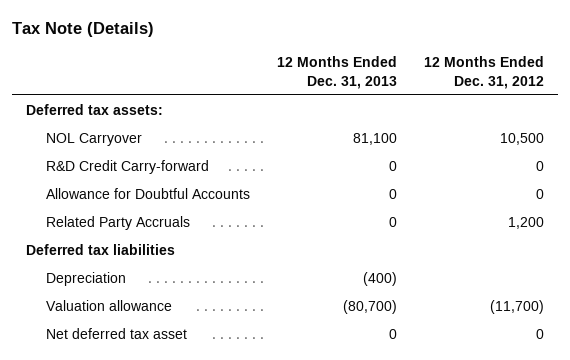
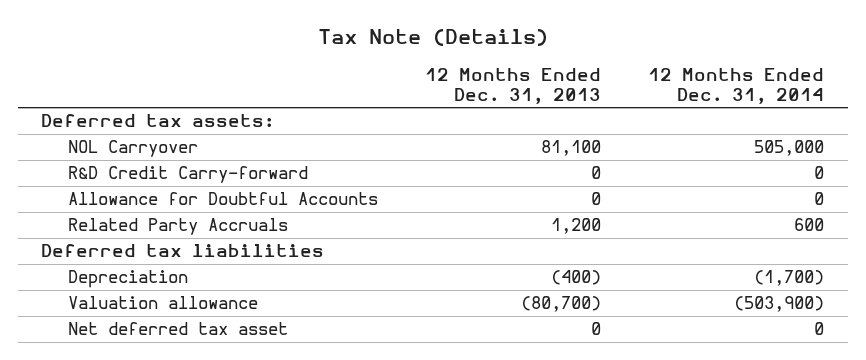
- | 12 Months Ended Dec. 31, 2013 | 12 Months Ended Dec. 31, 2012
+ | 12 Months Ended Dec. 31, 2013 | 12 Months Ended Dec. 31, 2014
- Related Party Accruals | 0 | 1,200
+ Related Party Accruals | 1,200 | 600

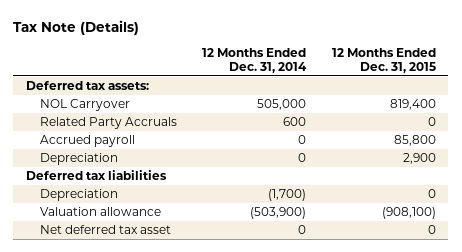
- | 12 Months Ended Dec. 31, 2013 | 12 Months Ended Dec. 31, 2014
+ | 12 Months Ended Dec. 31, 2014 | 12 Months Ended Dec. 31, 2015
- R&D Credit Carry-forward | 0 | 0
- Allowance for Doubtful Accounts | 0 | 0
+ Accrued payroll | 0 | 85,800
+ Depreciation | 0 | 2,900

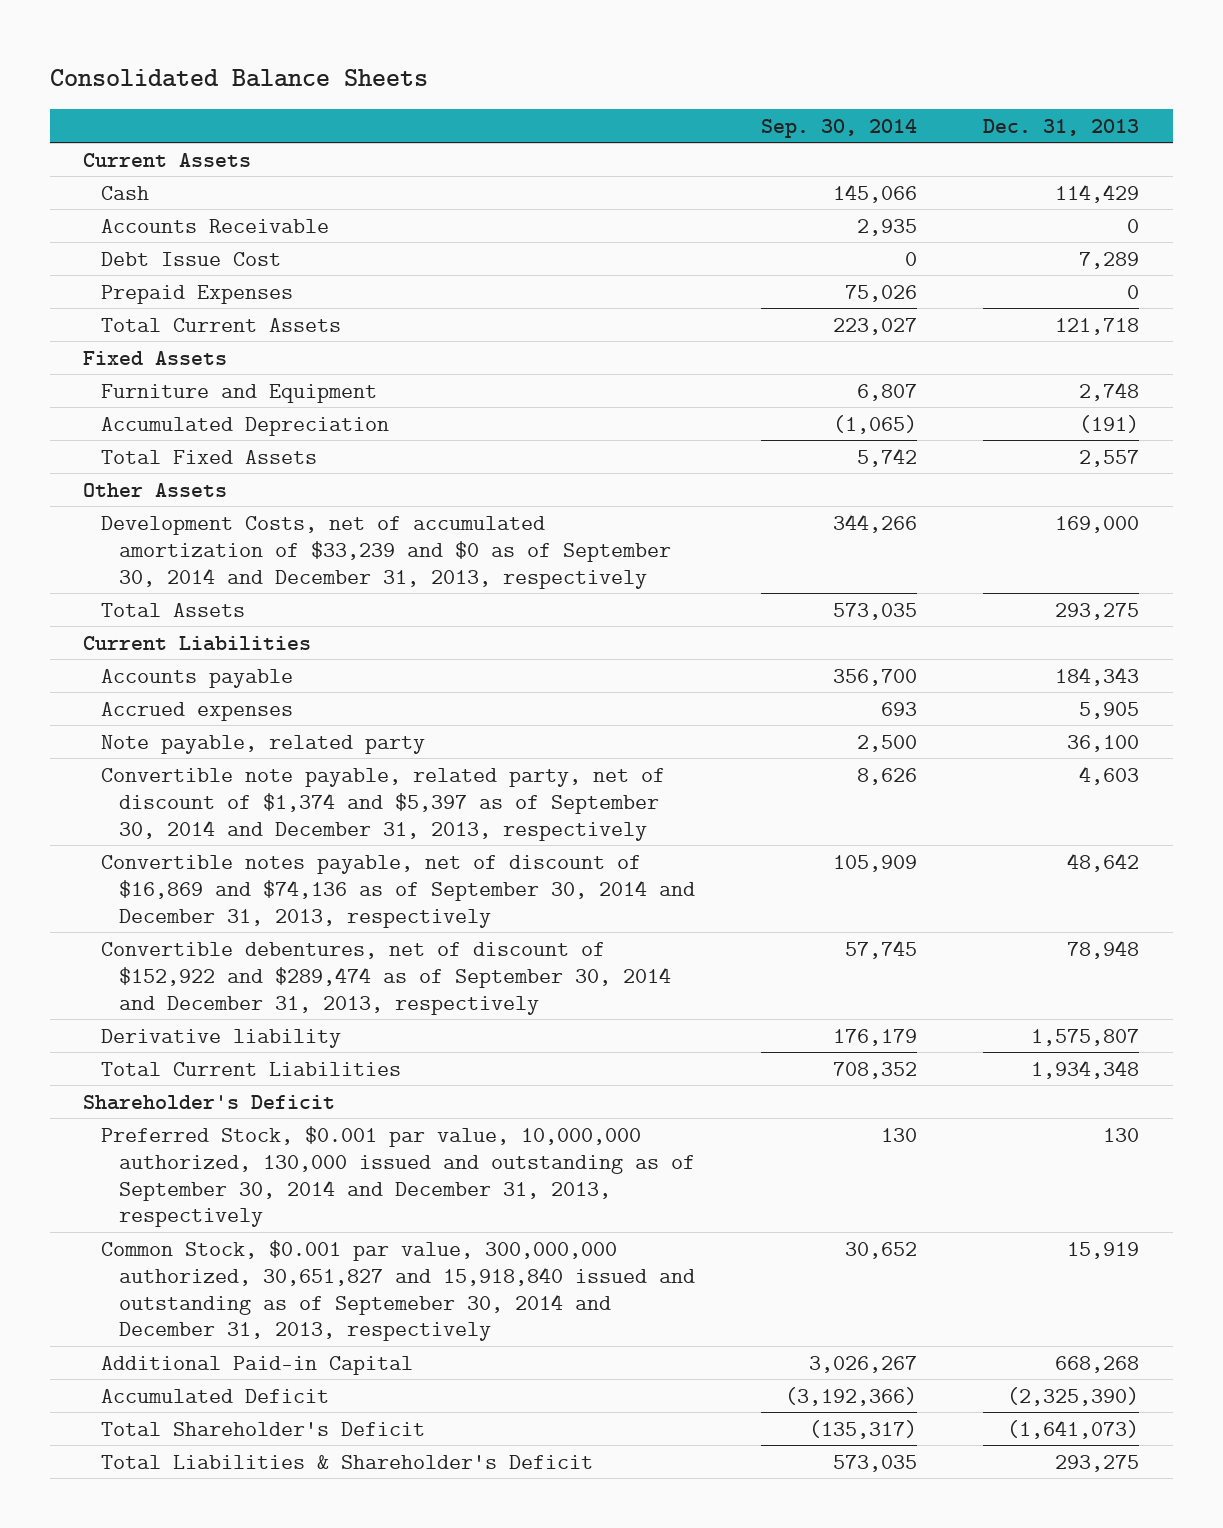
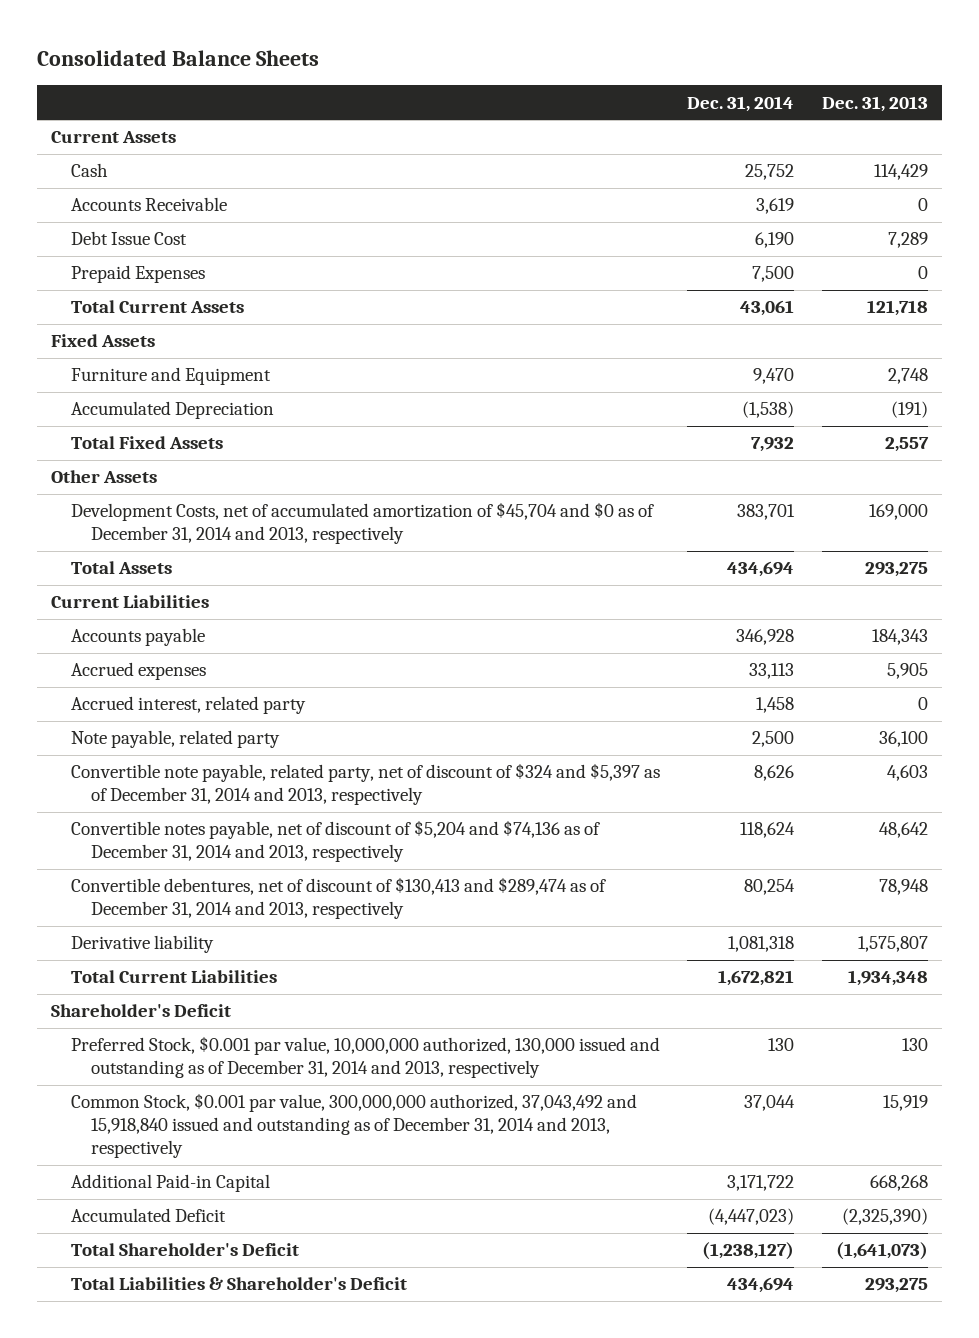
- | Sep. 30, 2014 | Dec. 31, 2013
+ | Dec. 31, 2014 | Dec. 31, 2013
- Development Costs, net of accumulated amortization of $33,239 and $0 as of September 30, 2014 and December 31, 2013, respectively | 344,266 | 169,000
+ Development Costs, net of accumulated amortization of $45,704 and $0 as of December 31, 2014 and 2013, respectively | 383,701 | 169,000
+ Accrued interest, related party | 1,458 | 0
- Convertible note payable, related party, net of discount of $1,374 and $5,397 as of September 30, 2014 and December 31, 2013, respectively | 8,626 | 4,603
- Convertible notes payable, net of discount of $16,869 and $74,136 as of September 30, 2014 and December 31, 2013, respectively | 105,909 | 48,642
- Convertible debentures, net of discount of $152,922 and $289,474 as of September 30, 2014 and December 31, 2013, respectively | 57,745 | 78,948
+ Convertible note payable, related party, net of discount of $324 and $5,397 as of December 31, 2014 and 2013, respectively | 8,626 | 4,603
+ Convertible notes payable, net of discount of $5,204 and $74,136 as of December 31, 2014 and 2013, respectively | 118,624 | 48,642
+ Convertible debentures, net of discount of $130,413 and $289,474 as of December 31, 2014 and 2013, respectively | 80,254 | 78,948
- Preferred Stock, $0.001 par value, 10,000,000 authorized, 130,000 issued and outstanding as of September 30, 2014 and December 31, 2013, respectively | 130 | 130
- Common Stock, $0.001 par value, 300,000,000 authorized, 30,651,827 and 15,918,840 issued and outstanding as of Septemeber 30, 2014 and December 31, 2013, respectively | 30,652 | 15,919
+ Preferred Stock, $0.001 par value, 10,000,000 authorized, 130,000 issued and outstanding as of December 31, 2014 and 2013, respectively | 130 | 130
+ Common Stock, $0.001 par value, 300,000,000 authorized, 37,043,492 and 15,918,840 issued and outstanding as of December 31, 2014 and 2013, respectively | 37,044 | 15,919

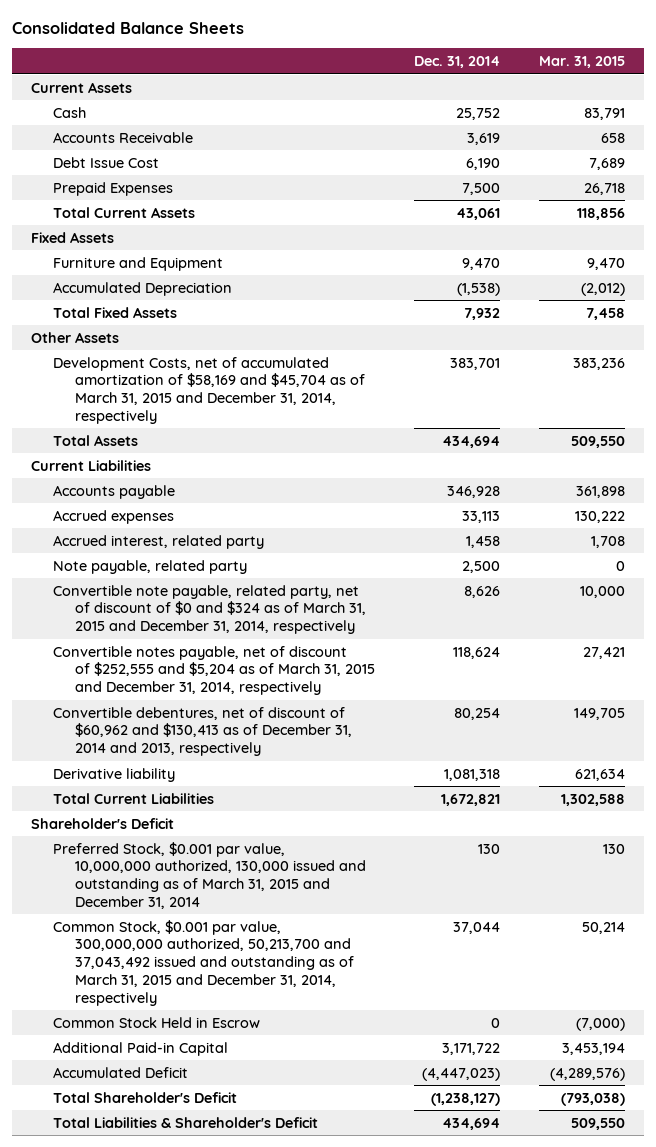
- | Dec. 31, 2014 | Dec. 31, 2013
+ | Dec. 31, 2014 | Mar. 31, 2015
- Development Costs, net of accumulated amortization of $45,704 and $0 as of December 31, 2014 and 2013, respectively | 383,701 | 169,000
+ Development Costs, net of accumulated amortization of $58,169 and $45,704 as of March 31, 2015 and December 31, 2014, respectively | 383,701 | 383,236
- Convertible note payable, related party, net of discount of $324 and $5,397 as of December 31, 2014 and 2013, respectively | 8,626 | 4,603
- Convertible notes payable, net of discount of $5,204 and $74,136 as of December 31, 2014 and 2013, respectively | 118,624 | 48,642
- Convertible debentures, net of discount of $130,413 and $289,474 as of December 31, 2014 and 2013, respectively | 80,254 | 78,948
+ Convertible note payable, related party, net of discount of $0 and $324 as of March 31, 2015 and December 31, 2014, respectively | 8,626 | 10,000
+ Convertible notes payable, net of discount of $252,555 and $5,204 as of March 31, 2015 and December 31, 2014, respectively | 118,624 | 27,421
+ Convertible debentures, net of discount of $60,962 and $130,413 as of December 31, 2014 and 2013, respectively | 80,254 | 149,705
- Preferred Stock, $0.001 par value, 10,000,000 authorized, 130,000 issued and outstanding as of December 31, 2014 and 2013, respectively | 130 | 130
- Common Stock, $0.001 par value, 300,000,000 authorized, 37,043,492 and 15,918,840 issued and outstanding as of December 31, 2014 and 2013, respectively | 37,044 | 15,919
+ Preferred Stock, $0.001 par value, 10,000,000 authorized, 130,000 issued and outstanding as of March 31, 2015 and December 31, 2014 | 130 | 130
+ Common Stock, $0.001 par value, 300,000,000 authorized, 50,213,700 and 37,043,492 issued and outstanding as of March 31, 2015 and December 31, 2014, respectively | 37,044 | 50,214
+ Common Stock Held in Escrow | 0 | (7,000)

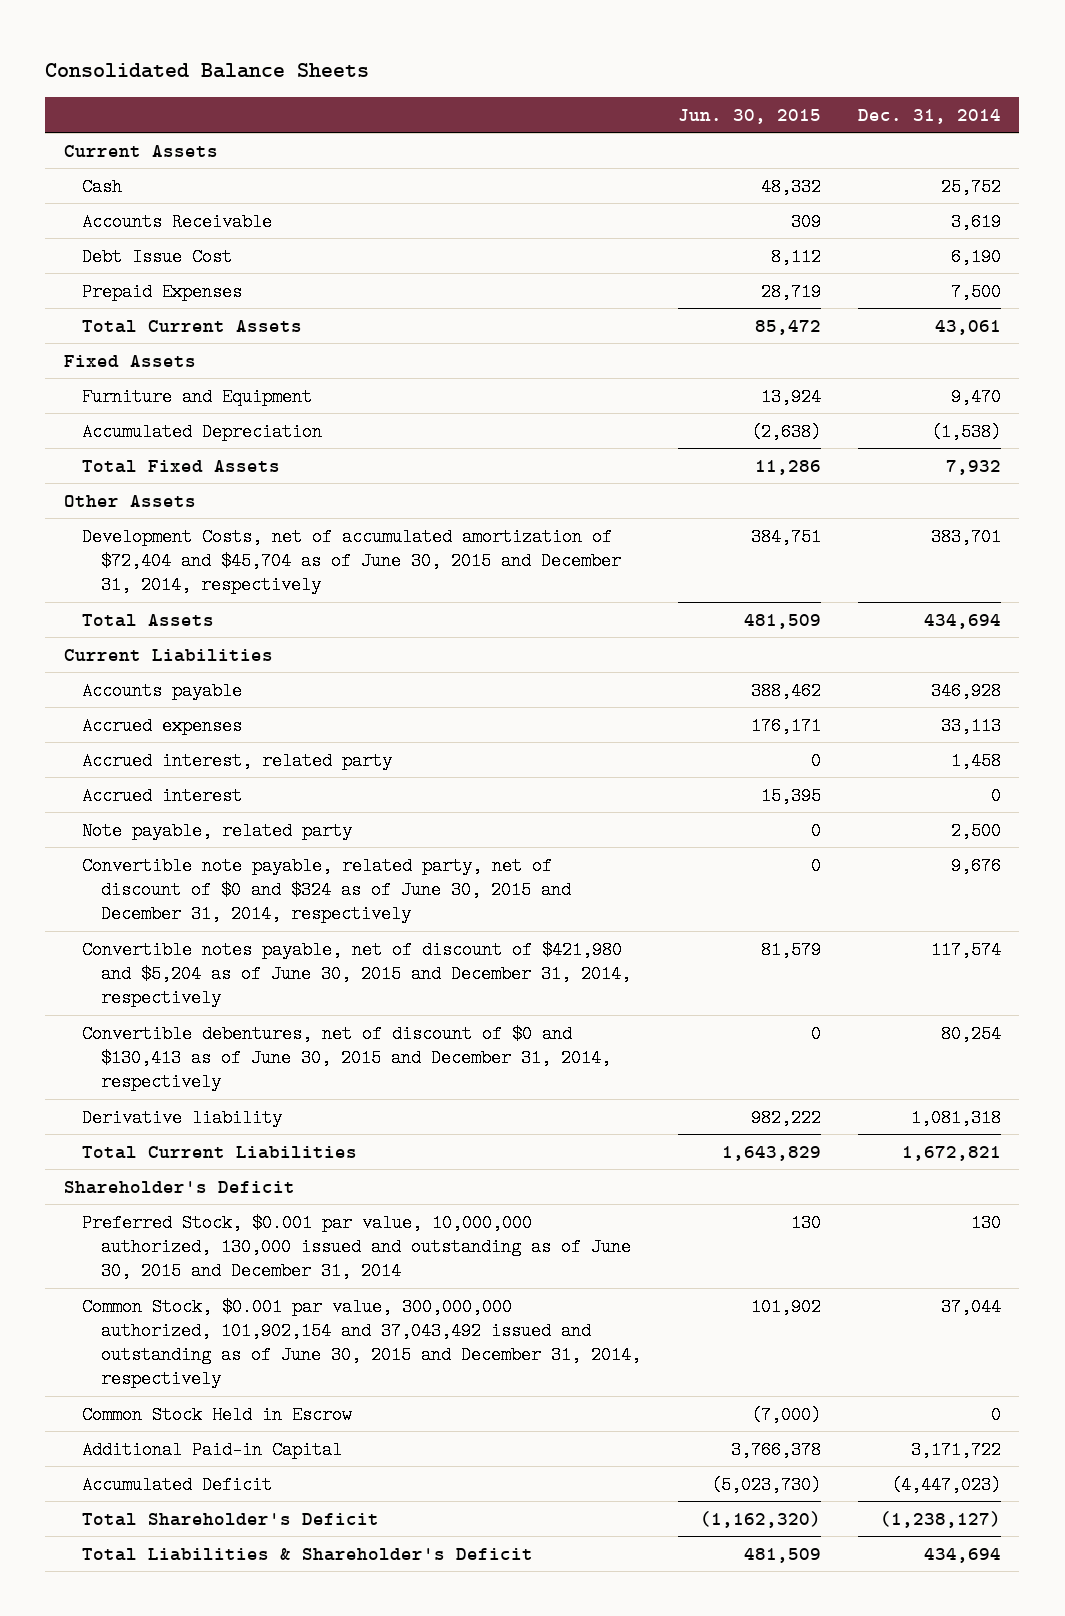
- | Dec. 31, 2014 | Mar. 31, 2015
+ | Jun. 30, 2015 | Dec. 31, 2014
- Development Costs, net of accumulated amortization of $58,169 and $45,704 as of March 31, 2015 and December 31, 2014, respectively | 383,701 | 383,236
+ Development Costs, net of accumulated amortization of $72,404 and $45,704 as of June 30, 2015 and December 31, 2014, respectively | 384,751 | 383,701
+ Accrued interest | 15,395 | 0
- Convertible note payable, related party, net of discount of $0 and $324 as of March 31, 2015 and December 31, 2014, respectively | 8,626 | 10,000
- Convertible notes payable, net of discount of $252,555 and $5,204 as of March 31, 2015 and December 31, 2014, respectively | 118,624 | 27,421
- Convertible debentures, net of discount of $60,962 and $130,413 as of December 31, 2014 and 2013, respectively | 80,254 | 149,705
+ Convertible note payable, related party, net of discount of $0 and $324 as of June 30, 2015 and December 31, 2014, respectively | 0 | 9,676
+ Convertible notes payable, net of discount of $421,980 and $5,204 as of June 30, 2015 and December 31, 2014, respectively | 81,579 | 117,574
+ Convertible debentures, net of discount of $0 and $130,413 as of June 30, 2015 and December 31, 2014, respectively | 0 | 80,254
- Preferred Stock, $0.001 par value, 10,000,000 authorized, 130,000 issued and outstanding as of March 31, 2015 and December 31, 2014 | 130 | 130
- Common Stock, $0.001 par value, 300,000,000 authorized, 50,213,700 and 37,043,492 issued and outstanding as of March 31, 2015 and December 31, 2014, respectively | 37,044 | 50,214
+ Preferred Stock, $0.001 par value, 10,000,000 authorized, 130,000 issued and outstanding as of June 30, 2015 and December 31, 2014 | 130 | 130
+ Common Stock, $0.001 par value, 300,000,000 authorized, 101,902,154 and 37,043,492 issued and outstanding as of June 30, 2015 and December 31, 2014, respectively | 101,902 | 37,044

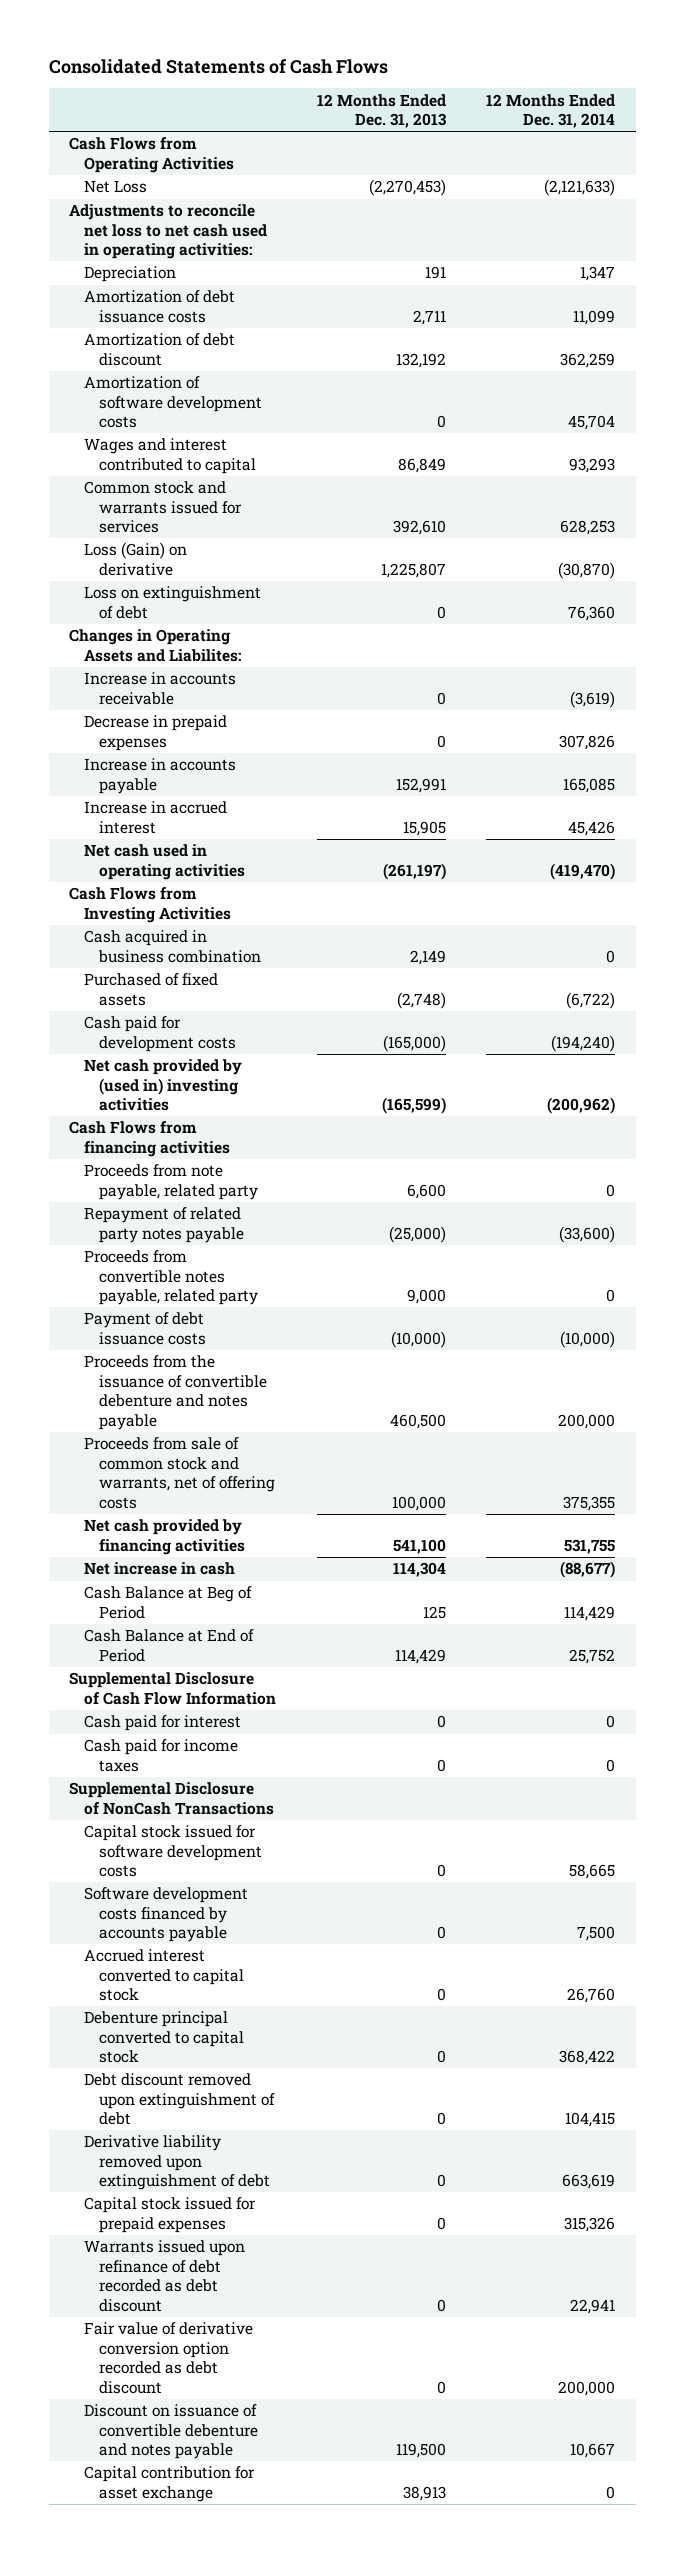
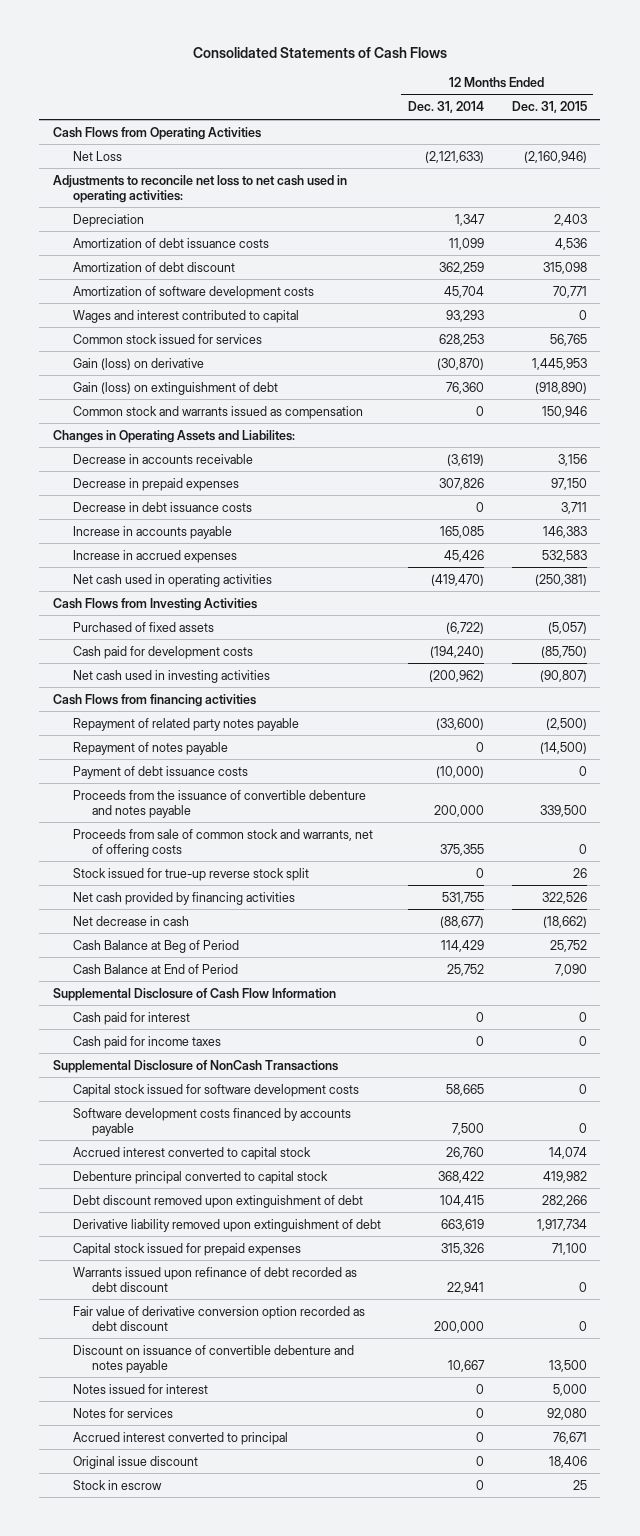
- | 12 Months Ended Dec. 31, 2013 | 12 Months Ended Dec. 31, 2014
+ | 12 Months Ended Dec. 31, 2014 | 12 Months Ended Dec. 31, 2015
- Common stock and warrants issued for services | 392,610 | 628,253
- Loss (Gain) on derivative | 1,225,807 | (30,870)
- Loss on extinguishment of debt | 0 | 76,360
+ Common stock issued for services | 628,253 | 56,765
+ Gain (loss) on derivative | (30,870) | 1,445,953
+ Gain (loss) on extinguishment of debt | 76,360 | (918,890)
+ Common stock and warrants issued as compensation | 0 | 150,946
- Increase in accounts receivable | 0 | (3,619)
+ Decrease in accounts receivable | (3,619) | 3,156
+ Decrease in debt issuance costs | 0 | 3,711
- Increase in accrued interest | 15,905 | 45,426
+ Increase in accrued expenses | 45,426 | 532,583
- Cash acquired in business combination | 2,149 | 0
- Net cash provided by (used in) investing activities | (165,599) | (200,962)
+ Net cash used in investing activities | (200,962) | (90,807)
- Proceeds from note payable, related party | 6,600 | 0
- Proceeds from convertible notes payable, related party | 9,000 | 0
+ Repayment of notes payable | 0 | (14,500)
+ Stock issued for true-up reverse stock split | 0 | 26
- Net increase in cash | 114,304 | (88,677)
+ Net decrease in cash | (88,677) | (18,662)
- Capital contribution for asset exchange | 38,913 | 0
+ Notes issued for interest | 0 | 5,000
+ Notes for services | 0 | 92,080
+ Accrued interest converted to principal | 0 | 76,671
+ Original issue discount | 0 | 18,406
+ Stock in escrow | 0 | 25

